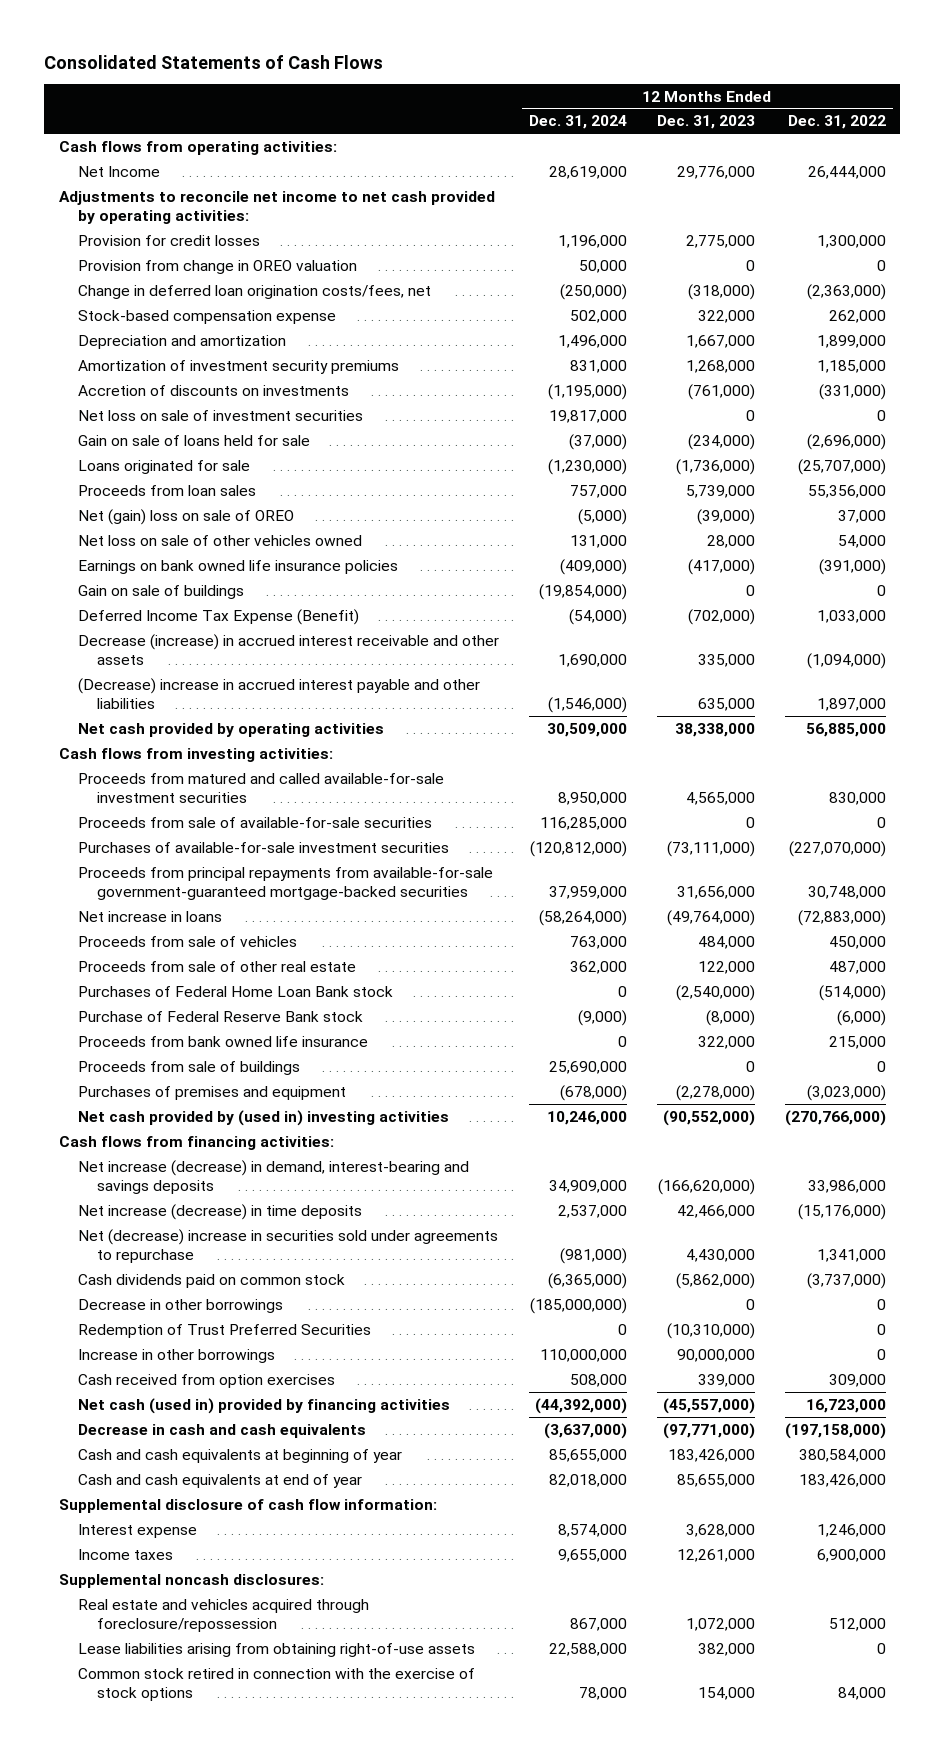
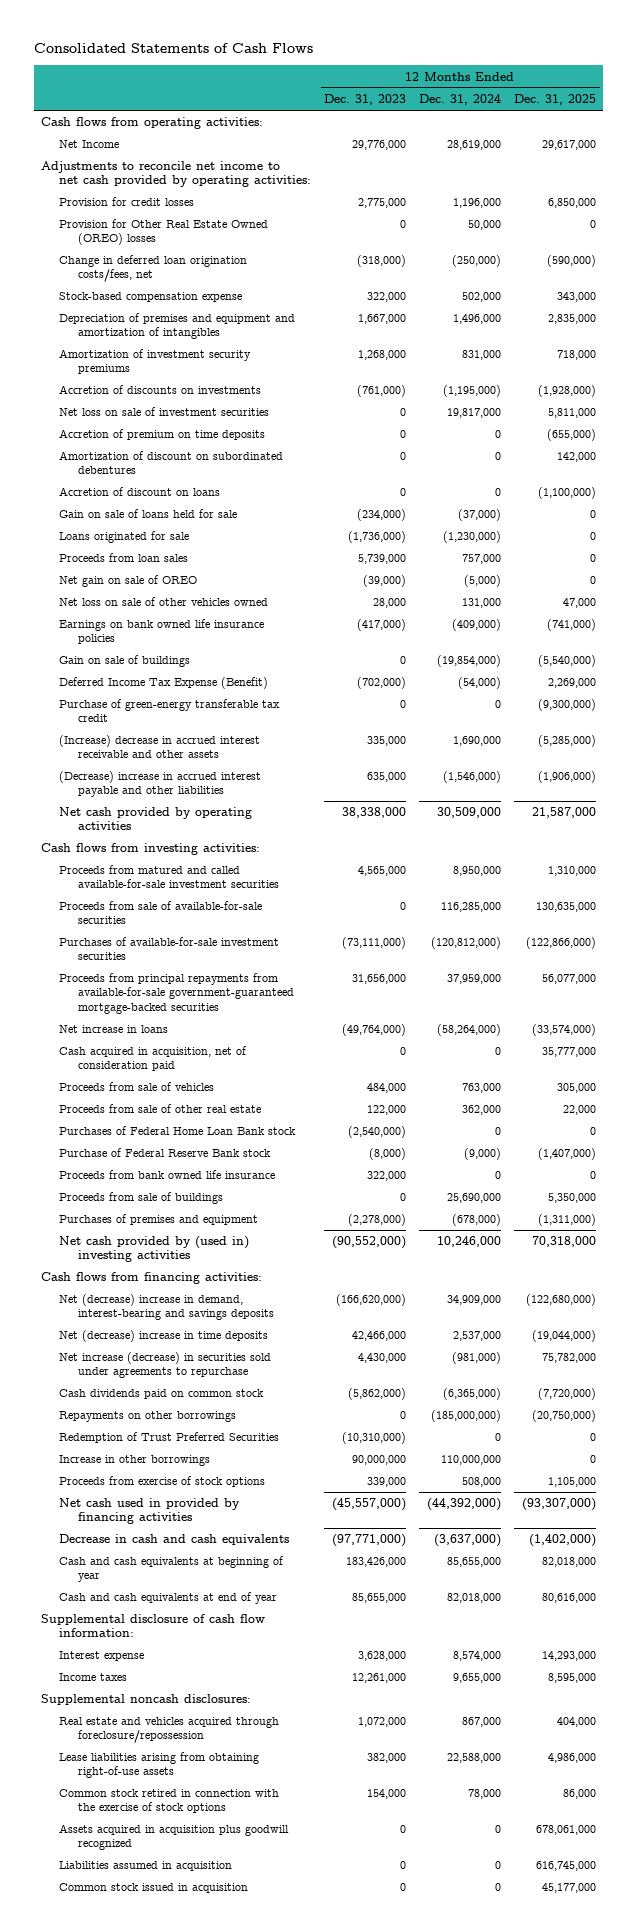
- | 12 Months Ended Dec. 31, 2024 | 12 Months Ended Dec. 31, 2023 | 12 Months Ended Dec. 31, 2022
+ | 12 Months Ended Dec. 31, 2023 | 12 Months Ended Dec. 31, 2024 | 12 Months Ended Dec. 31, 2025
- Provision from change in OREO valuation | 50,000 | 0 | 0
+ Provision for Other Real Estate Owned (OREO) losses | 0 | 50,000 | 0
- Depreciation and amortization | 1,496,000 | 1,667,000 | 1,899,000
+ Depreciation of premises and equipment and amortization of intangibles | 1,667,000 | 1,496,000 | 2,835,000
+ Accretion of premium on time deposits | 0 | 0 | (655,000)
+ Amortization of discount on subordinated debentures | 0 | 0 | 142,000
+ Accretion of discount on loans | 0 | 0 | (1,100,000)
- Net (gain) loss on sale of OREO | (5,000) | (39,000) | 37,000
+ Net gain on sale of OREO | (39,000) | (5,000) | 0
- Decrease (increase) in accrued interest receivable and other assets | 1,690,000 | 335,000 | (1,094,000)
+ Purchase of green-energy transferable tax credit | 0 | 0 | (9,300,000)
+ (Increase) decrease in accrued interest receivable and other assets | 335,000 | 1,690,000 | (5,285,000)
+ Cash acquired in acquisition, net of consideration paid | 0 | 0 | 35,777,000
- Net increase (decrease) in demand, interest-bearing and savings deposits | 34,909,000 | (166,620,000) | 33,986,000
- Net increase (decrease) in time deposits | 2,537,000 | 42,466,000 | (15,176,000)
- Net (decrease) increase in securities sold under agreements to repurchase | (981,000) | 4,430,000 | 1,341,000
+ Net (decrease) increase in demand, interest-bearing and savings deposits | (166,620,000) | 34,909,000 | (122,680,000)
+ Net (decrease) increase in time deposits | 42,466,000 | 2,537,000 | (19,044,000)
+ Net increase (decrease) in securities sold under agreements to repurchase | 4,430,000 | (981,000) | 75,782,000
- Decrease in other borrowings | (185,000,000) | 0 | 0
+ Repayments on other borrowings | 0 | (185,000,000) | (20,750,000)
- Cash received from option exercises | 508,000 | 339,000 | 309,000
- Net cash (used in) provided by financing activities | (44,392,000) | (45,557,000) | 16,723,000
+ Proceeds from exercise of stock options | 339,000 | 508,000 | 1,105,000
+ Net cash used in provided by financing activities | (45,557,000) | (44,392,000) | (93,307,000)
+ Assets acquired in acquisition plus goodwill recognized | 0 | 0 | 678,061,000
+ Liabilities assumed in acquisition | 0 | 0 | 616,745,000
+ Common stock issued in acquisition | 0 | 0 | 45,177,000

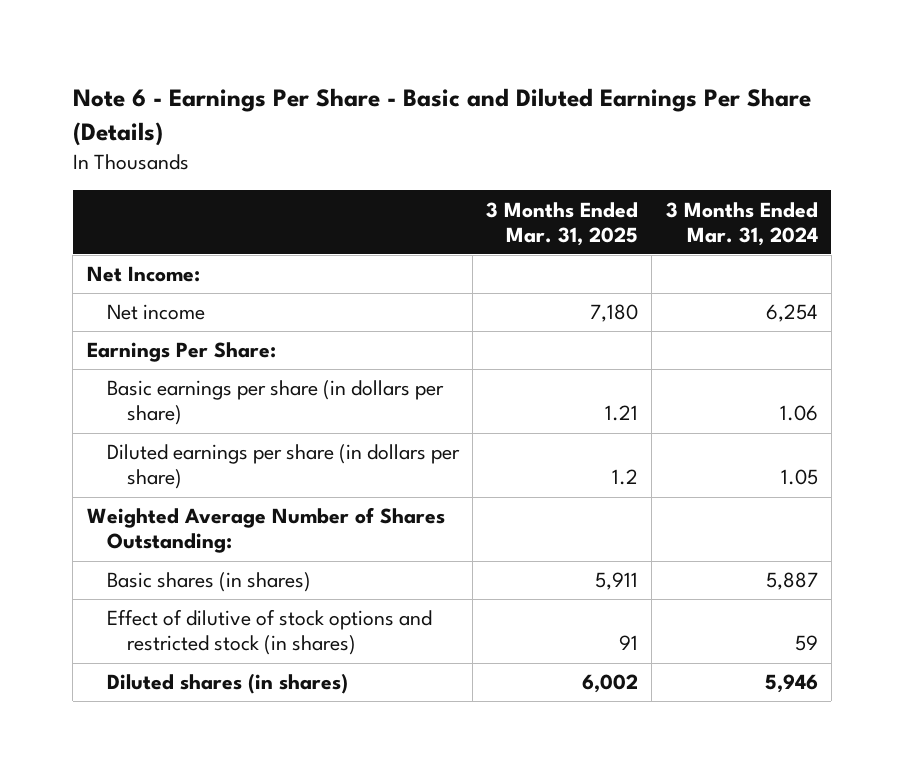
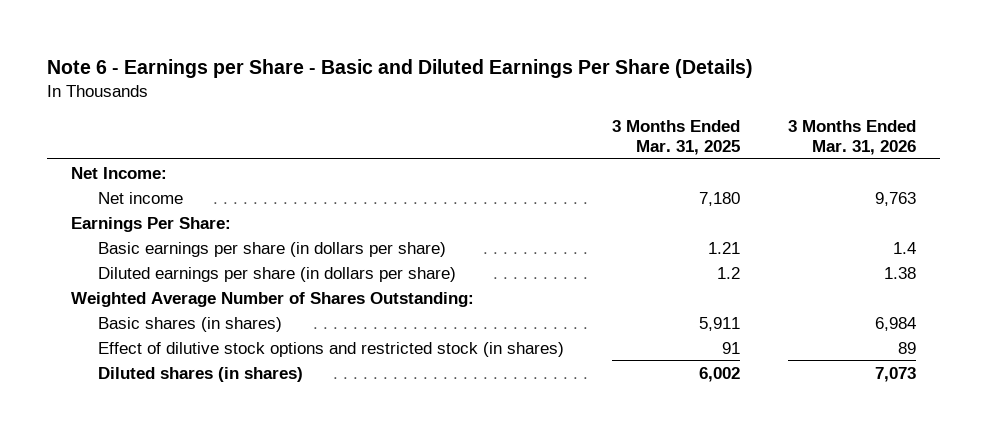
- Note 6 - Earnings Per Share - Basic and Diluted Earnings Per Share (Details)
+ Note 6 - Earnings per Share - Basic and Diluted Earnings Per Share (Details)
- | 3 Months Ended Mar. 31, 2025 | 3 Months Ended Mar. 31, 2024
+ | 3 Months Ended Mar. 31, 2025 | 3 Months Ended Mar. 31, 2026
- Effect of dilutive of stock options and restricted stock (in shares) | 91 | 59
+ Effect of dilutive stock options and restricted stock (in shares) | 91 | 89

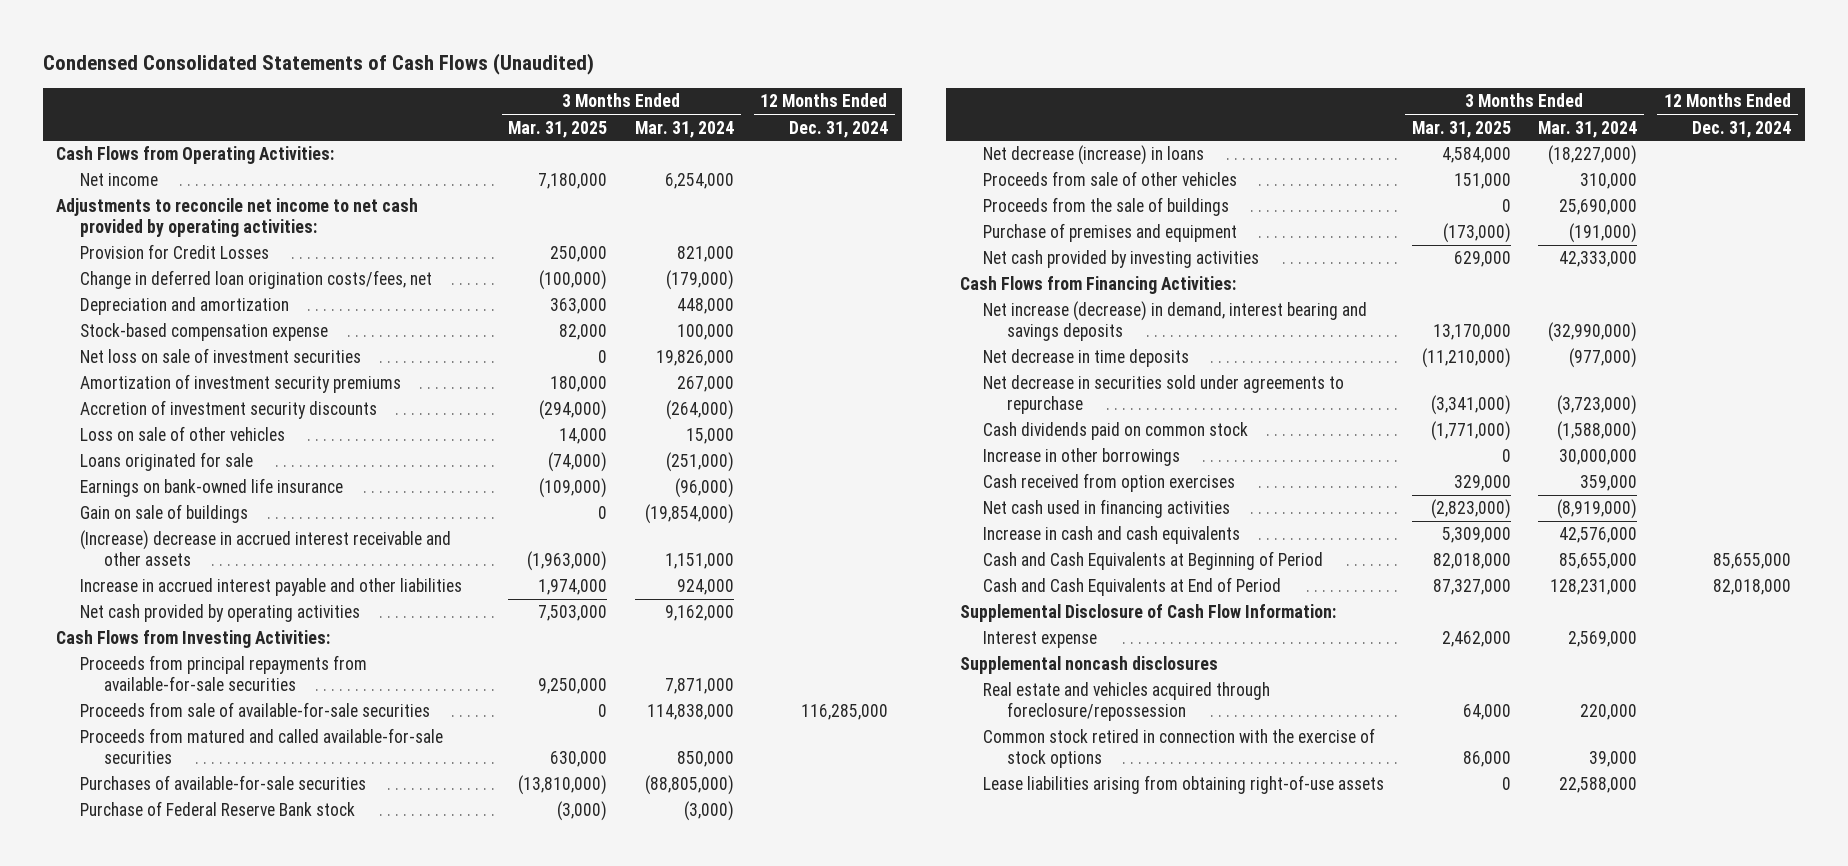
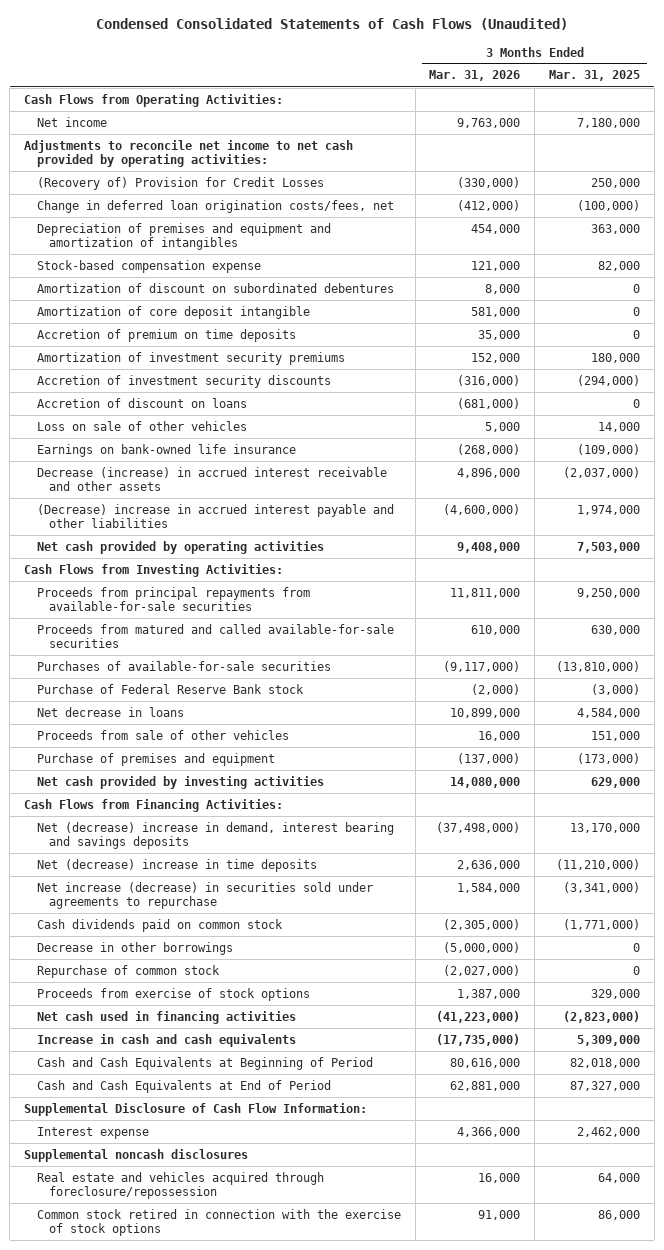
- | 3 Months Ended Mar. 31, 2025 | 3 Months Ended Mar. 31, 2024 | 12 Months Ended Dec. 31, 2024
+ | 3 Months Ended Mar. 31, 2026 | 3 Months Ended Mar. 31, 2025
- Provision for Credit Losses | 250,000 | 821,000 |
+ (Recovery of) Provision for Credit Losses | (330,000) | 250,000
- Depreciation and amortization | 363,000 | 448,000 |
+ Depreciation of premises and equipment and amortization of intangibles | 454,000 | 363,000
- Net loss on sale of investment securities | 0 | 19,826,000 |
+ Amortization of discount on subordinated debentures | 8,000 | 0
+ Amortization of core deposit intangible | 581,000 | 0
+ Accretion of premium on time deposits | 35,000 | 0
+ Accretion of discount on loans | (681,000) | 0
- Loans originated for sale | (74,000) | (251,000) |
- Gain on sale of buildings | 0 | (19,854,000) |
- (Increase) decrease in accrued interest receivable and other assets | (1,963,000) | 1,151,000 |
- Increase in accrued interest payable and other liabilities | 1,974,000 | 924,000 |
+ Decrease (increase) in accrued interest receivable and other assets | 4,896,000 | (2,037,000)
+ (Decrease) increase in accrued interest payable and other liabilities | (4,600,000) | 1,974,000
- Proceeds from sale of available-for-sale securities | 0 | 114,838,000 | 116,285,000
- Net decrease (increase) in loans | 4,584,000 | (18,227,000) |
+ Net decrease in loans | 10,899,000 | 4,584,000
- Proceeds from the sale of buildings | 0 | 25,690,000 |
- Net increase (decrease) in demand, interest bearing and savings deposits | 13,170,000 | (32,990,000) |
- Net decrease in time deposits | (11,210,000) | (977,000) |
- Net decrease in securities sold under agreements to repurchase | (3,341,000) | (3,723,000) |
+ Net (decrease) increase in demand, interest bearing and savings deposits | (37,498,000) | 13,170,000
+ Net (decrease) increase in time deposits | 2,636,000 | (11,210,000)
+ Net increase (decrease) in securities sold under agreements to repurchase | 1,584,000 | (3,341,000)
- Increase in other borrowings | 0 | 30,000,000 |
- Cash received from option exercises | 329,000 | 359,000 |
+ Decrease in other borrowings | (5,000,000) | 0
+ Repurchase of common stock | (2,027,000) | 0
+ Proceeds from exercise of stock options | 1,387,000 | 329,000
- Lease liabilities arising from obtaining right-of-use assets | 0 | 22,588,000 |

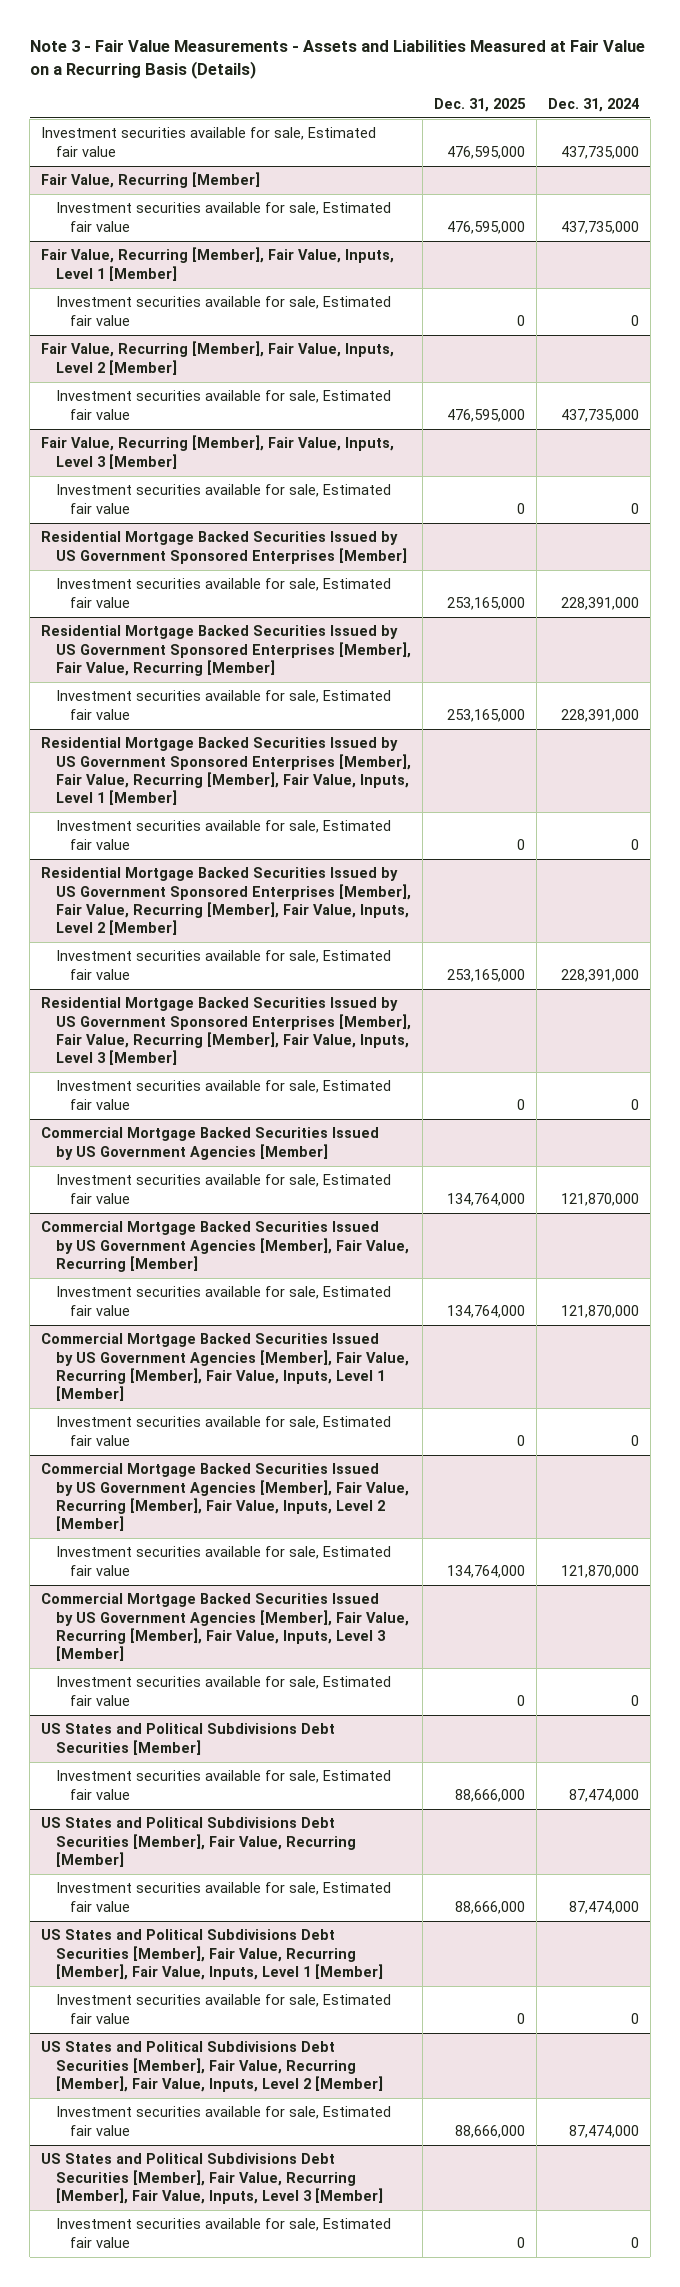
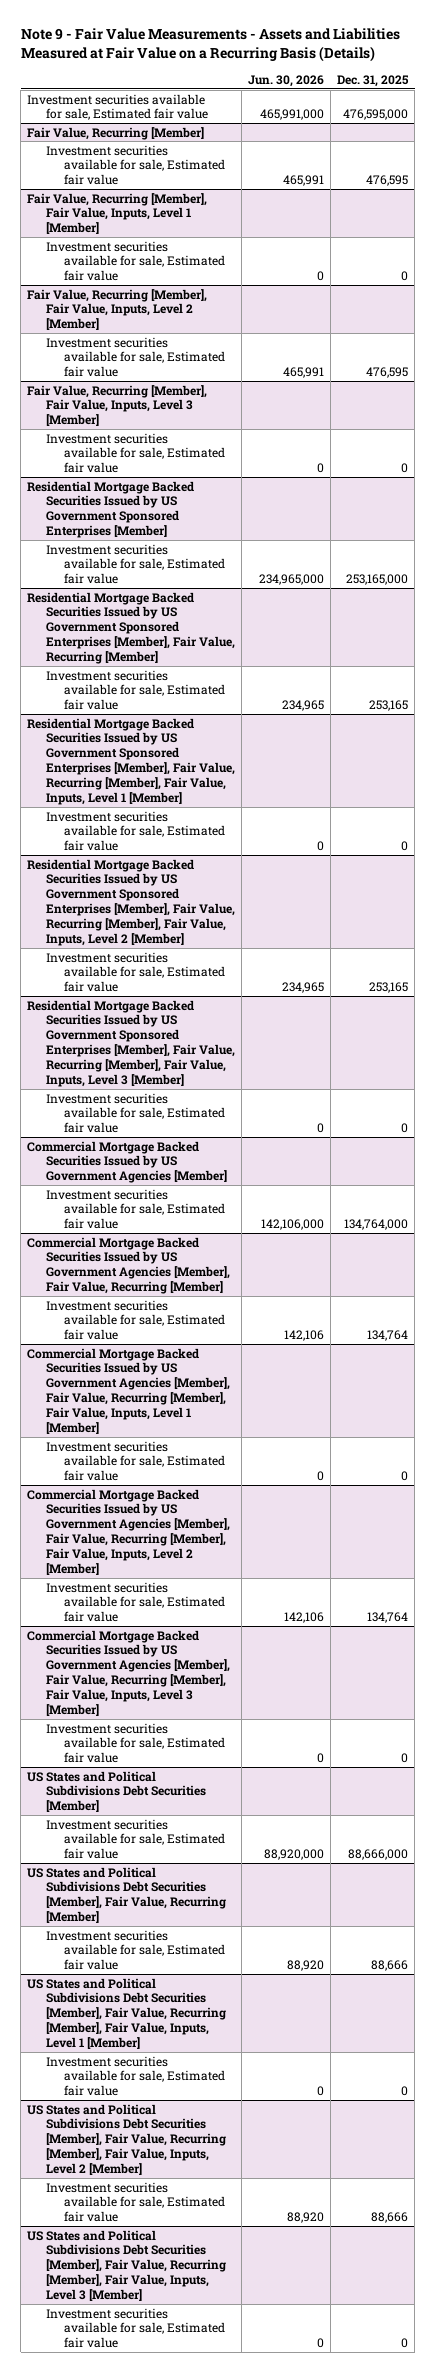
- Note 3 - Fair Value Measurements - Assets and Liabilities Measured at Fair Value on a Recurring Basis (Details)
+ Note 9 - Fair Value Measurements - Assets and Liabilities Measured at Fair Value on a Recurring Basis (Details)
- | Dec. 31, 2025 | Dec. 31, 2024
+ | Jun. 30, 2026 | Dec. 31, 2025
@ Fair Value, Recurring [Member]
- Investment securities available for sale, Estimated fair value | 476,595,000 | 437,735,000
+ Investment securities available for sale, Estimated fair value | 465,991 | 476,595
@ Fair Value, Recurring [Member], Fair Value, Inputs, Level 2 [Member]
- Investment securities available for sale, Estimated fair value | 476,595,000 | 437,735,000
+ Investment securities available for sale, Estimated fair value | 465,991 | 476,595
@ Residential Mortgage Backed Securities Issued by US Government Sponsored Enterprises [Member], Fair Value, Recurring [Member]
- Investment securities available for sale, Estimated fair value | 253,165,000 | 228,391,000
+ Investment securities available for sale, Estimated fair value | 234,965 | 253,165
@ Residential Mortgage Backed Securities Issued by US Government Sponsored Enterprises [Member], Fair Value, Recurring [Member], Fair Value, Inputs, Level 2 [Member]
- Investment securities available for sale, Estimated fair value | 253,165,000 | 228,391,000
+ Investment securities available for sale, Estimated fair value | 234,965 | 253,165
@ Commercial Mortgage Backed Securities Issued by US Government Agencies [Member], Fair Value, Recurring [Member]
- Investment securities available for sale, Estimated fair value | 134,764,000 | 121,870,000
+ Investment securities available for sale, Estimated fair value | 142,106 | 134,764
@ Commercial Mortgage Backed Securities Issued by US Government Agencies [Member], Fair Value, Recurring [Member], Fair Value, Inputs, Level 2 [Member]
- Investment securities available for sale, Estimated fair value | 134,764,000 | 121,870,000
+ Investment securities available for sale, Estimated fair value | 142,106 | 134,764
@ US States and Political Subdivisions Debt Securities [Member], Fair Value, Recurring [Member]
- Investment securities available for sale, Estimated fair value | 88,666,000 | 87,474,000
+ Investment securities available for sale, Estimated fair value | 88,920 | 88,666
@ US States and Political Subdivisions Debt Securities [Member], Fair Value, Recurring [Member], Fair Value, Inputs, Level 2 [Member]
- Investment securities available for sale, Estimated fair value | 88,666,000 | 87,474,000
+ Investment securities available for sale, Estimated fair value | 88,920 | 88,666

